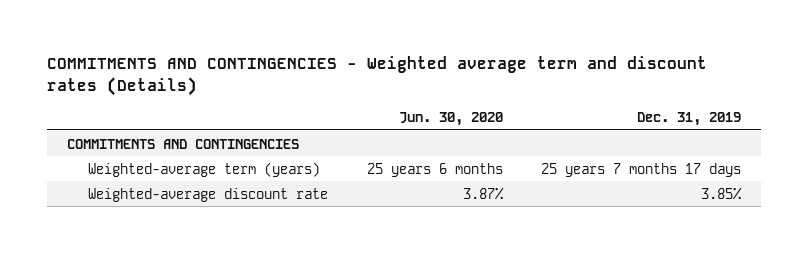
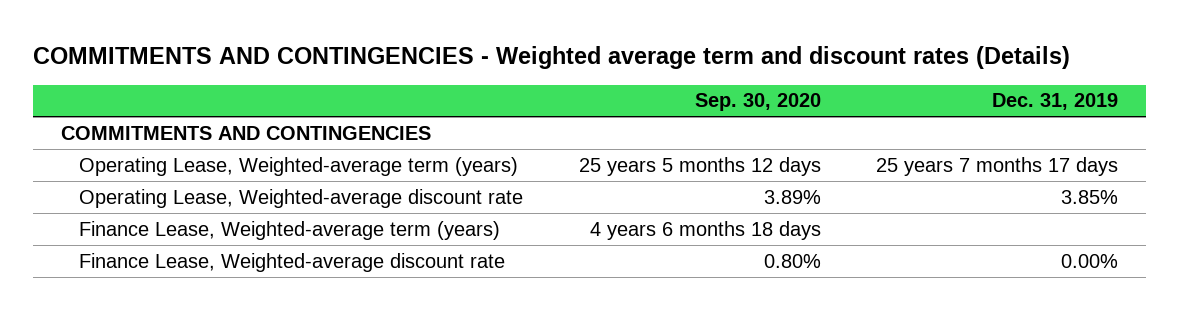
- | Jun. 30, 2020 | Dec. 31, 2019
+ | Sep. 30, 2020 | Dec. 31, 2019
- Weighted-average term (years) | 25 years 6 months | 25 years 7 months 17 days
- Weighted-average discount rate | 3.87% | 3.85%
+ Operating Lease, Weighted-average term (years) | 25 years 5 months 12 days | 25 years 7 months 17 days
+ Operating Lease, Weighted-average discount rate | 3.89% | 3.85%
+ Finance Lease, Weighted-average term (years) | 4 years 6 months 18 days |
+ Finance Lease, Weighted-average discount rate | 0.80% | 0.00%

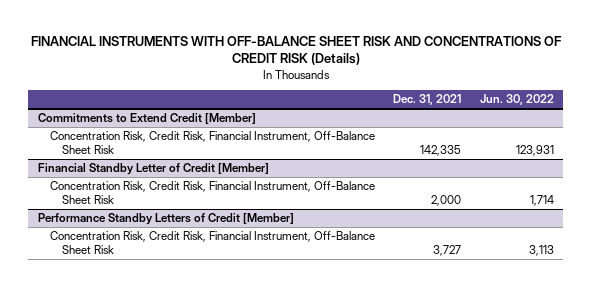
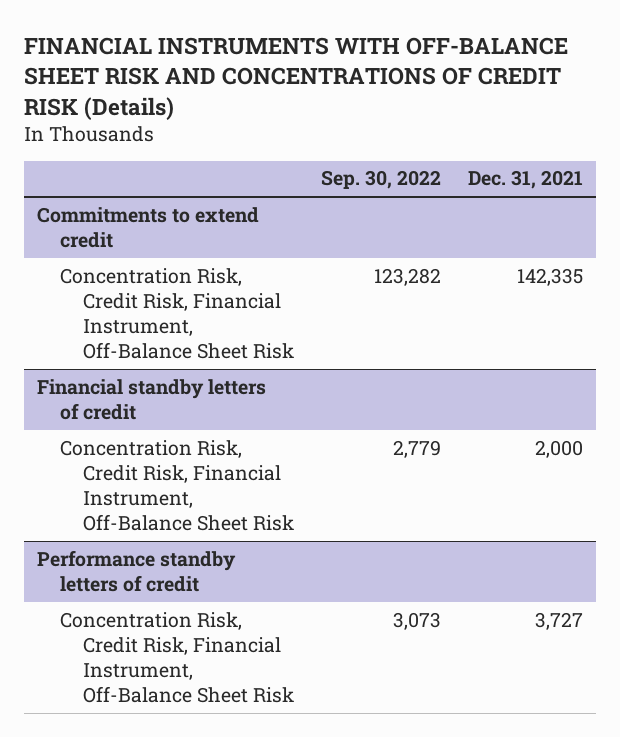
- | Dec. 31, 2021 | Jun. 30, 2022
+ | Sep. 30, 2022 | Dec. 31, 2021
- Commitments to Extend Credit [Member]
+ Commitments to extend credit
- Financial Standby Letter of Credit [Member]
+ Financial standby letters of credit
- Performance Standby Letters of Credit [Member]
+ Performance standby letters of credit

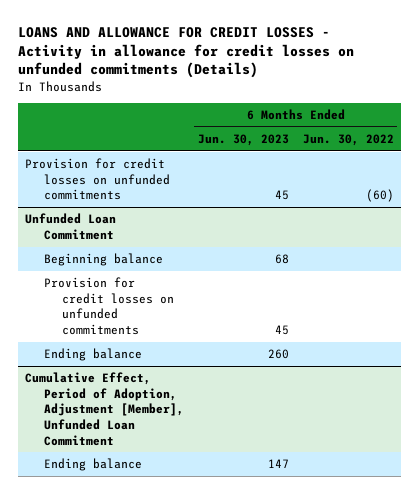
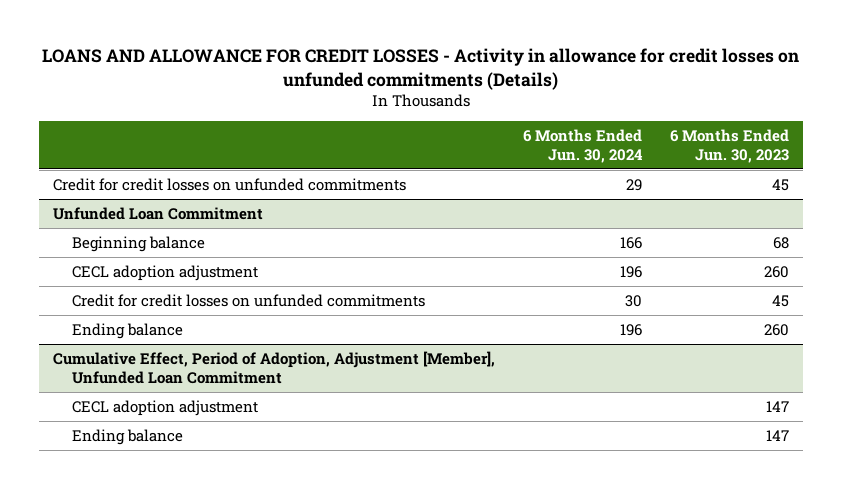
- | 6 Months Ended Jun. 30, 2023 | 6 Months Ended Jun. 30, 2022
+ | 6 Months Ended Jun. 30, 2024 | 6 Months Ended Jun. 30, 2023
- Provision for credit losses on unfunded commitments | 45 | (60)
+ Credit for credit losses on unfunded commitments | 29 | 45
@ Unfunded Loan Commitment
- Provision for credit losses on unfunded commitments | 45 |
+ CECL adoption adjustment | 196 | 260
+ Credit for credit losses on unfunded commitments | 30 | 45
@ Cumulative Effect, Period of Adoption, Adjustment [Member], Unfunded Loan Commitment
+ CECL adoption adjustment | | 147

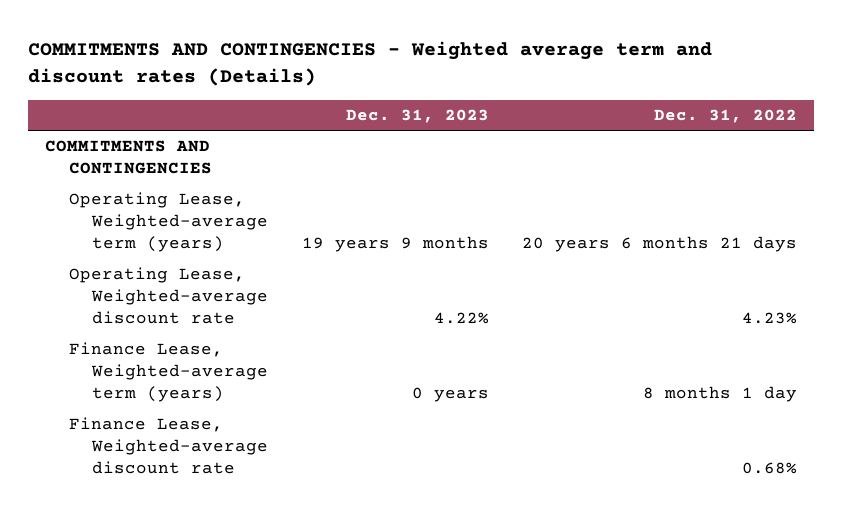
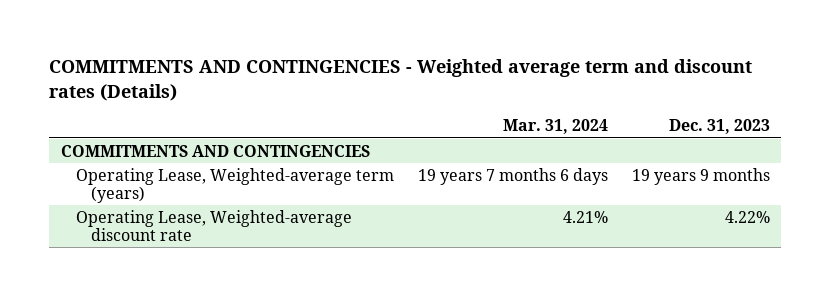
- | Dec. 31, 2023 | Dec. 31, 2022
+ | Mar. 31, 2024 | Dec. 31, 2023
- Finance Lease, Weighted-average term (years) | 0 years | 8 months 1 day
- Finance Lease, Weighted-average discount rate | | 0.68%

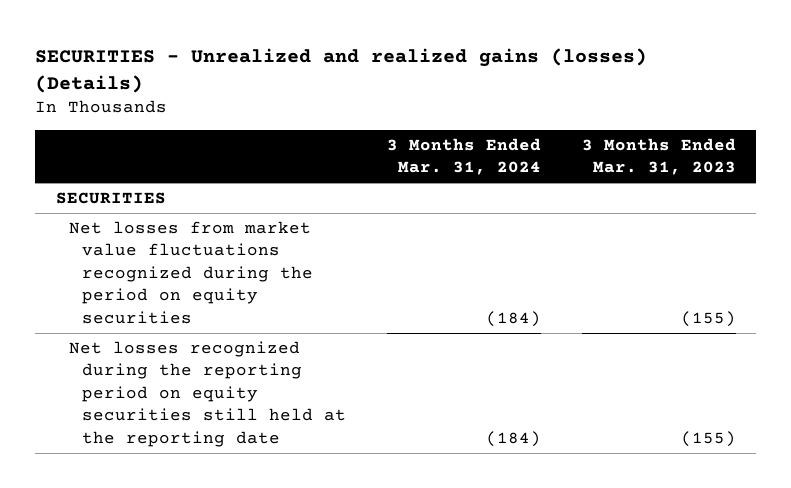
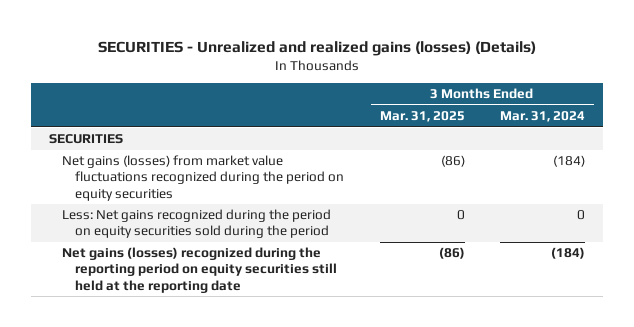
- | 3 Months Ended Mar. 31, 2024 | 3 Months Ended Mar. 31, 2023
+ | 3 Months Ended Mar. 31, 2025 | 3 Months Ended Mar. 31, 2024
- Net losses from market value fluctuations recognized during the period on equity securities | (184) | (155)
- Net losses recognized during the reporting period on equity securities still held at the reporting date | (184) | (155)
+ Net gains (losses) from market value fluctuations recognized during the period on equity securities | (86) | (184)
+ Less: Net gains recognized during the period on equity securities sold during the period | 0 | 0
+ Net gains (losses) recognized during the reporting period on equity securities still held at the reporting date | (86) | (184)

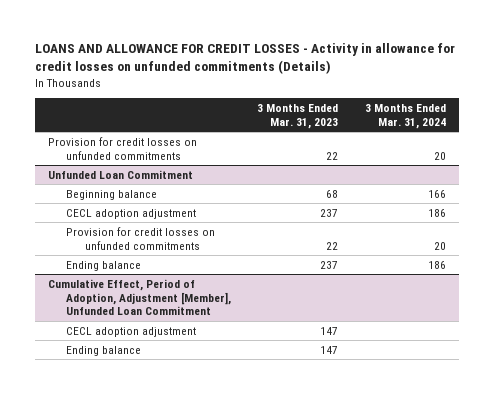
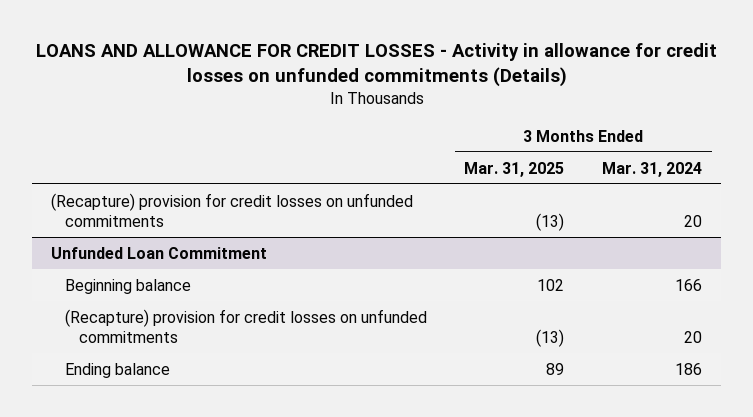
- | 3 Months Ended Mar. 31, 2023 | 3 Months Ended Mar. 31, 2024
+ | 3 Months Ended Mar. 31, 2025 | 3 Months Ended Mar. 31, 2024
- Provision for credit losses on unfunded commitments | 22 | 20
+ (Recapture) provision for credit losses on unfunded commitments | (13) | 20
@ Unfunded Loan Commitment
- CECL adoption adjustment | 237 | 186
- Provision for credit losses on unfunded commitments | 22 | 20
+ (Recapture) provision for credit losses on unfunded commitments | (13) | 20
- Cumulative Effect, Period of Adoption, Adjustment [Member], Unfunded Loan Commitment
- CECL adoption adjustment | 147 |
- Ending balance | 147 |

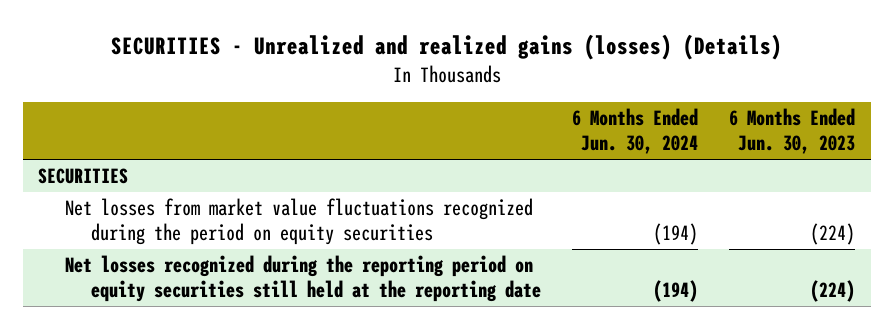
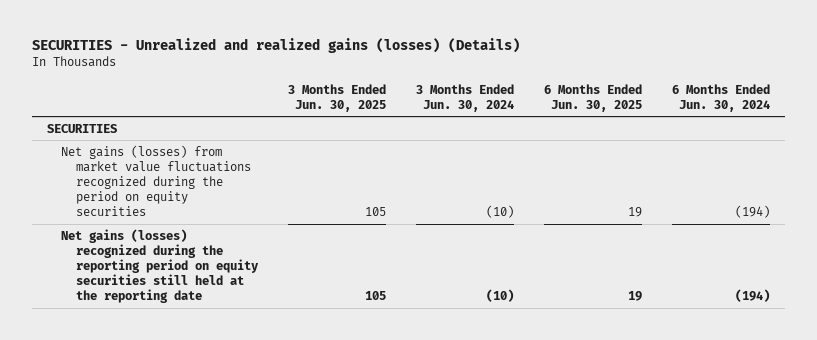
- | 6 Months Ended Jun. 30, 2024 | 6 Months Ended Jun. 30, 2023
+ | 3 Months Ended Jun. 30, 2025 | 3 Months Ended Jun. 30, 2024 | 6 Months Ended Jun. 30, 2025 | 6 Months Ended Jun. 30, 2024
- Net losses from market value fluctuations recognized during the period on equity securities | (194) | (224)
- Net losses recognized during the reporting period on equity securities still held at the reporting date | (194) | (224)
+ Net gains (losses) from market value fluctuations recognized during the period on equity securities | 105 | (10) | 19 | (194)
+ Net gains (losses) recognized during the reporting period on equity securities still held at the reporting date | 105 | (10) | 19 | (194)

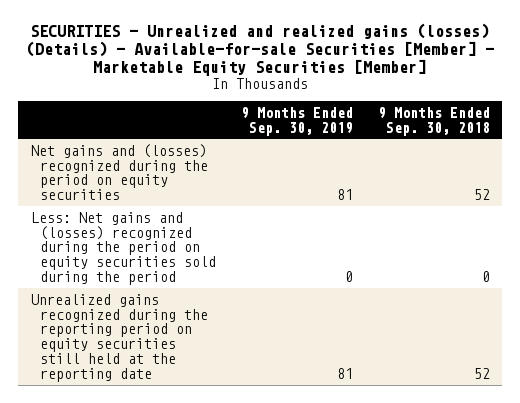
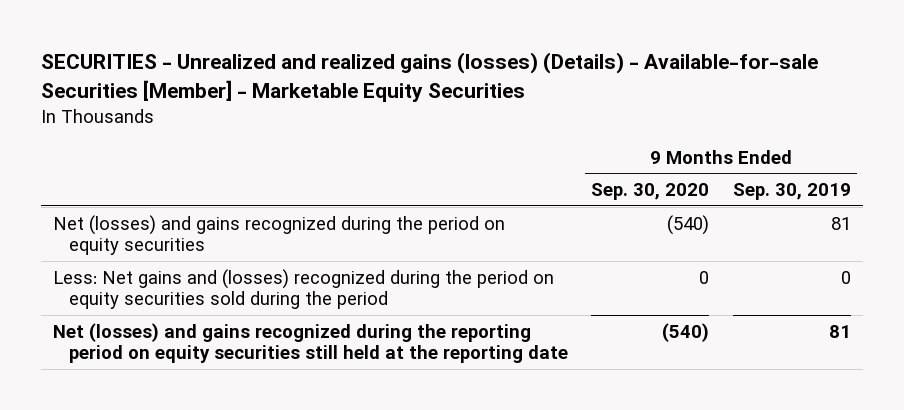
- SECURITIES - Unrealized and realized gains (losses) (Details) - Available-for-sale Securities [Member] - Marketable Equity Securities [Member]
+ SECURITIES - Unrealized and realized gains (losses) (Details) - Available-for-sale Securities [Member] - Marketable Equity Securities
- | 9 Months Ended Sep. 30, 2019 | 9 Months Ended Sep. 30, 2018
+ | 9 Months Ended Sep. 30, 2020 | 9 Months Ended Sep. 30, 2019
- Net gains and (losses) recognized during the period on equity securities | 81 | 52
+ Net (losses) and gains recognized during the period on equity securities | (540) | 81
- Unrealized gains recognized during the reporting period on equity securities still held at the reporting date | 81 | 52
+ Net (losses) and gains recognized during the reporting period on equity securities still held at the reporting date | (540) | 81

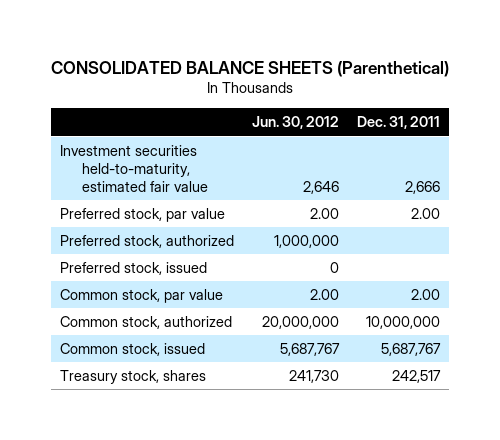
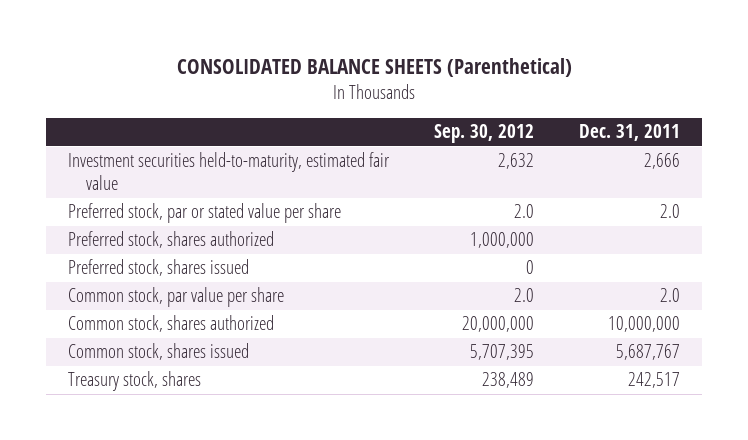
- | Jun. 30, 2012 | Dec. 31, 2011
+ | Sep. 30, 2012 | Dec. 31, 2011
- Preferred stock, par value | 2.00 | 2.00
- Preferred stock, authorized | 1,000,000 |
- Preferred stock, issued | 0 |
- Common stock, par value | 2.00 | 2.00
- Common stock, authorized | 20,000,000 | 10,000,000
- Common stock, issued | 5,687,767 | 5,687,767
+ Preferred stock, par or stated value per share | 2.0 | 2.0
+ Preferred stock, shares authorized | 1,000,000 |
+ Preferred stock, shares issued | 0 |
+ Common stock, par value per share | 2.0 | 2.0
+ Common stock, shares authorized | 20,000,000 | 10,000,000
+ Common stock, shares issued | 5,707,395 | 5,687,767

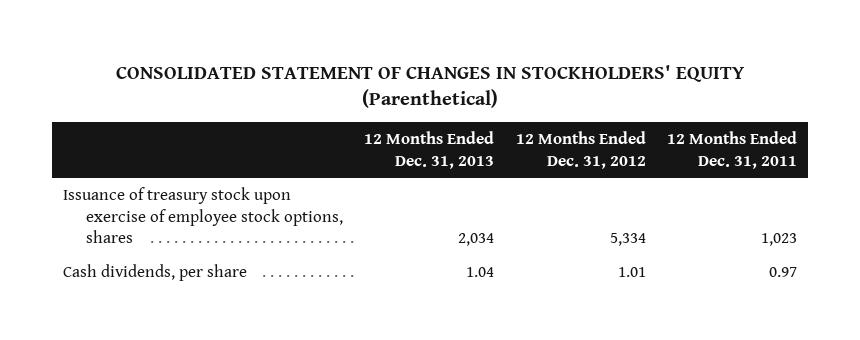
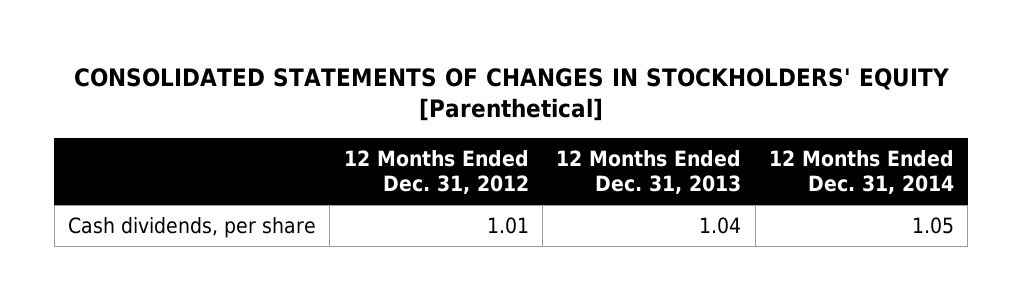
- CONSOLIDATED STATEMENT OF CHANGES IN STOCKHOLDERS' EQUITY (Parenthetical)
+ CONSOLIDATED STATEMENTS OF CHANGES IN STOCKHOLDERS' EQUITY [Parenthetical]
- | 12 Months Ended Dec. 31, 2013 | 12 Months Ended Dec. 31, 2012 | 12 Months Ended Dec. 31, 2011
+ | 12 Months Ended Dec. 31, 2012 | 12 Months Ended Dec. 31, 2013 | 12 Months Ended Dec. 31, 2014
- Issuance of treasury stock upon exercise of employee stock options, shares | 2,034 | 5,334 | 1,023

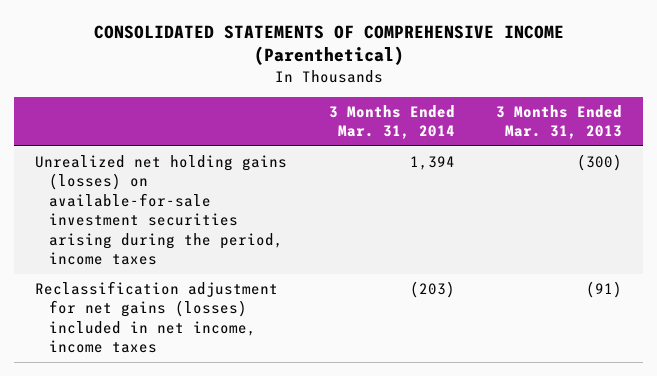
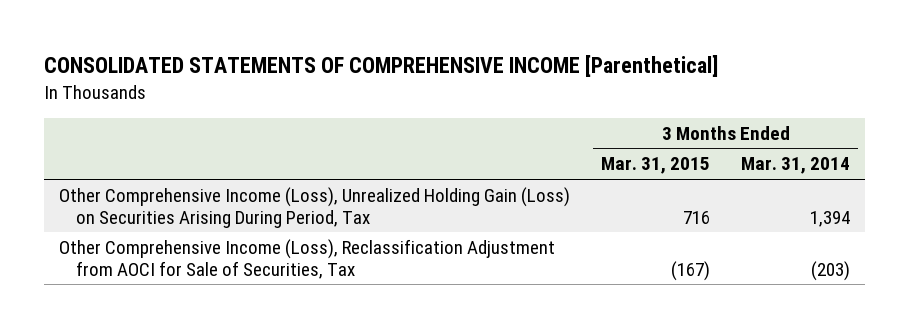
- CONSOLIDATED STATEMENTS OF COMPREHENSIVE INCOME (Parenthetical)
+ CONSOLIDATED STATEMENTS OF COMPREHENSIVE INCOME [Parenthetical]
- | 3 Months Ended Mar. 31, 2014 | 3 Months Ended Mar. 31, 2013
+ | 3 Months Ended Mar. 31, 2015 | 3 Months Ended Mar. 31, 2014
- Unrealized net holding gains (losses) on available-for-sale investment securities arising during the period, income taxes | 1,394 | (300)
- Reclassification adjustment for net gains (losses) included in net income, income taxes | (203) | (91)
+ Other Comprehensive Income (Loss), Unrealized Holding Gain (Loss) on Securities Arising During Period, Tax | 716 | 1,394
+ Other Comprehensive Income (Loss), Reclassification Adjustment from AOCI for Sale of Securities, Tax | (167) | (203)

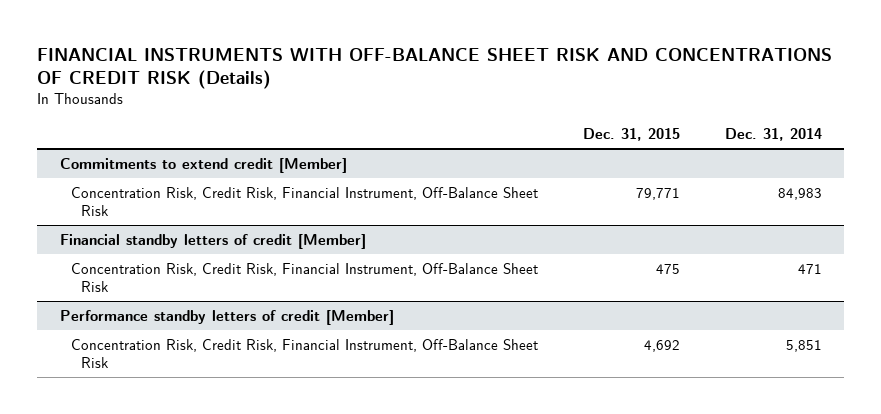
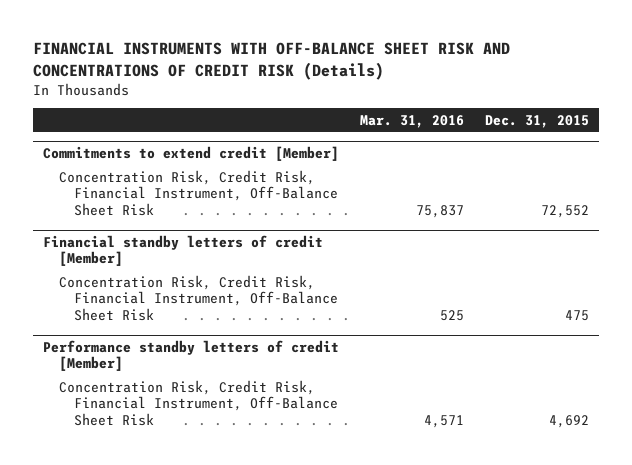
- | Dec. 31, 2015 | Dec. 31, 2014
+ | Mar. 31, 2016 | Dec. 31, 2015
@ Commitments to extend credit [Member]
- Concentration Risk, Credit Risk, Financial Instrument, Off-Balance Sheet Risk | 79,771 | 84,983
+ Concentration Risk, Credit Risk, Financial Instrument, Off-Balance Sheet Risk | 75,837 | 72,552

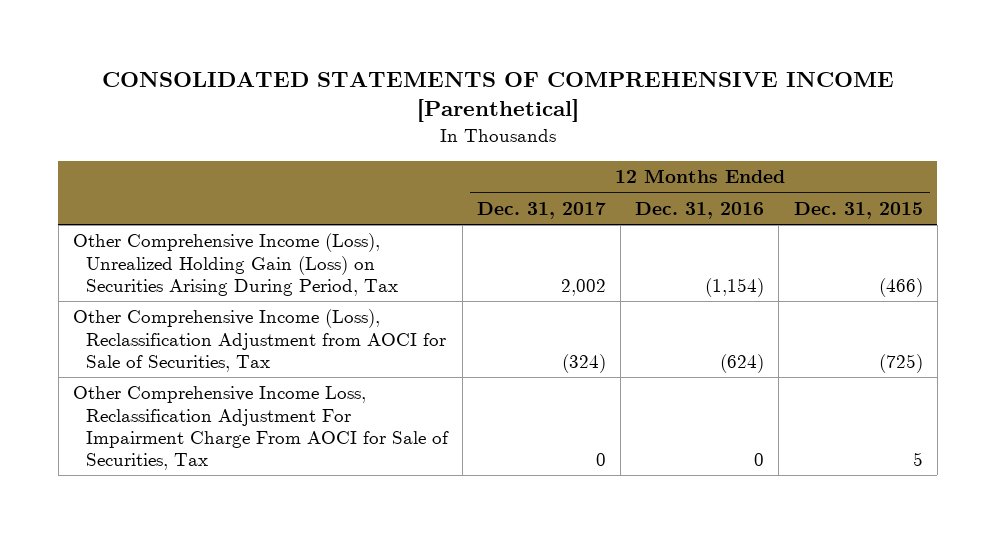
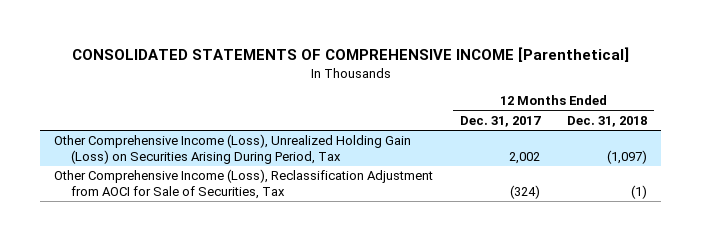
- | 12 Months Ended Dec. 31, 2017 | 12 Months Ended Dec. 31, 2016 | 12 Months Ended Dec. 31, 2015
+ | 12 Months Ended Dec. 31, 2017 | 12 Months Ended Dec. 31, 2018
- Other Comprehensive Income Loss, Reclassification Adjustment For Impairment Charge From AOCI for Sale of Securities, Tax | 0 | 0 | 5

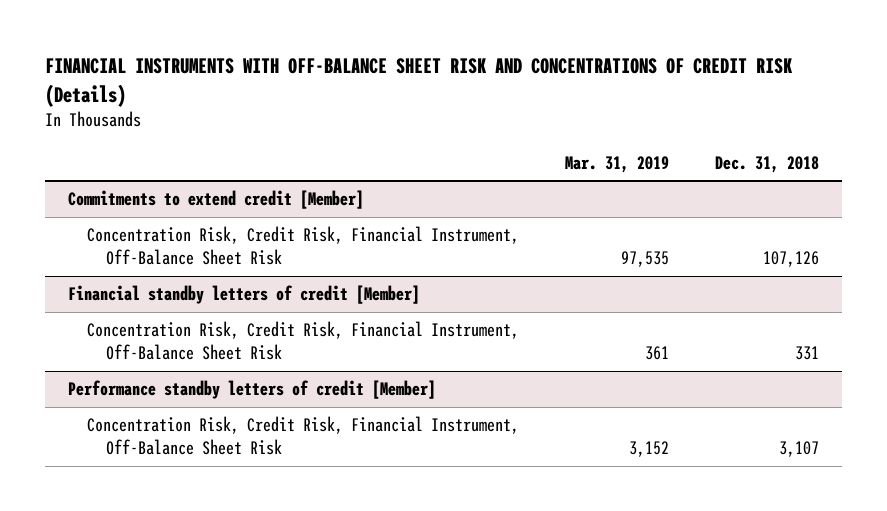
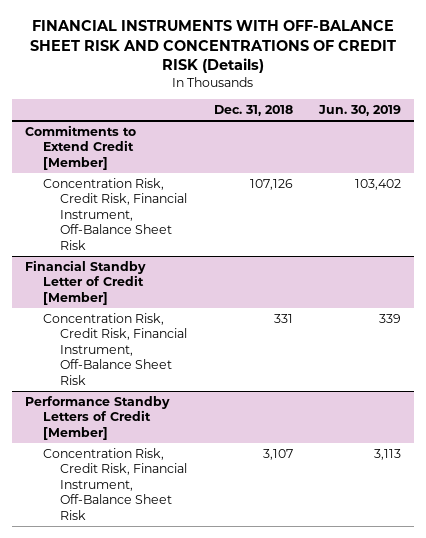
- | Mar. 31, 2019 | Dec. 31, 2018
+ | Dec. 31, 2018 | Jun. 30, 2019
- Commitments to extend credit [Member]
+ Commitments to Extend Credit [Member]
- Financial standby letters of credit [Member]
+ Financial Standby Letter of Credit [Member]
- Performance standby letters of credit [Member]
+ Performance Standby Letters of Credit [Member]

